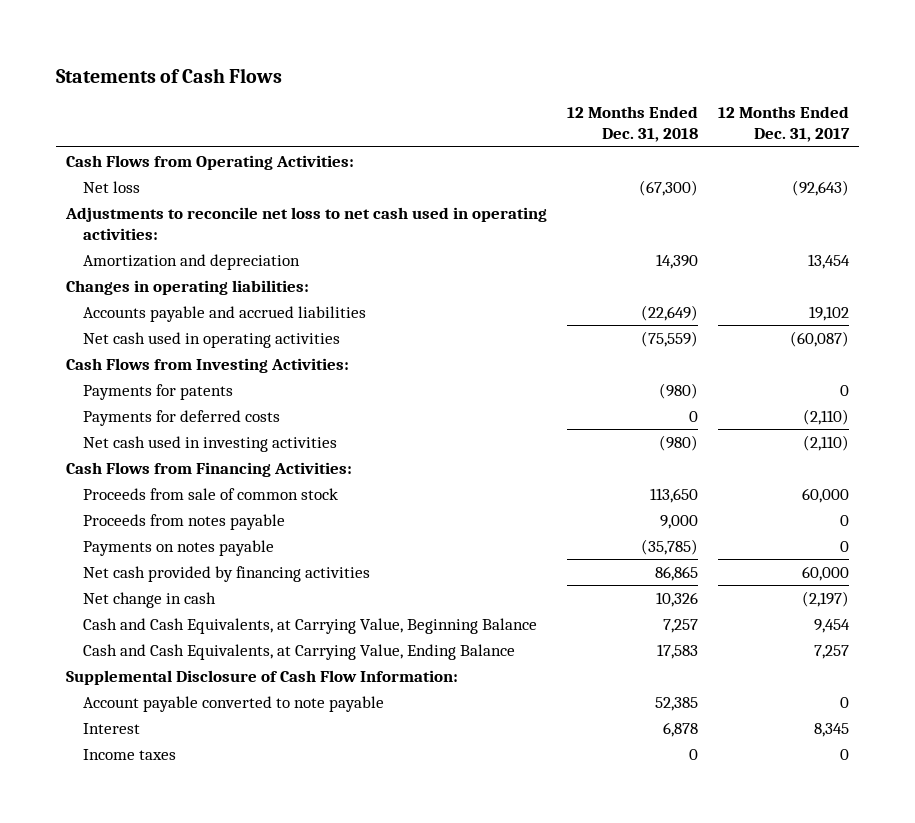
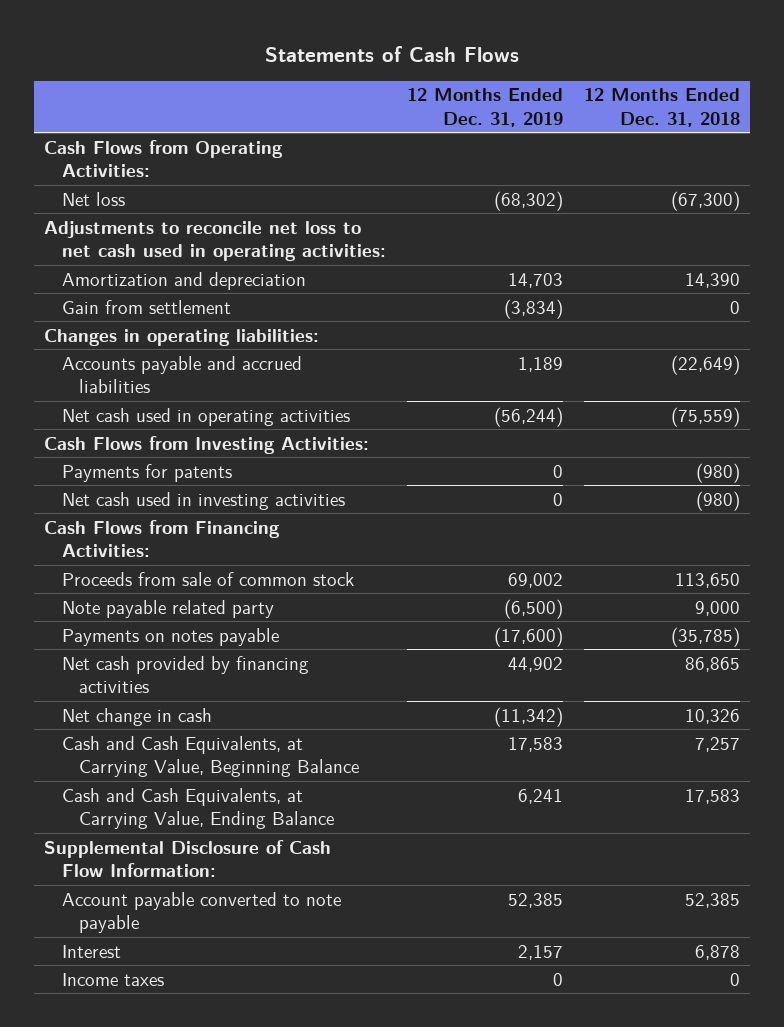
- | 12 Months Ended Dec. 31, 2018 | 12 Months Ended Dec. 31, 2017
+ | 12 Months Ended Dec. 31, 2019 | 12 Months Ended Dec. 31, 2018
+ Gain from settlement | (3,834) | 0
- Payments for deferred costs | 0 | (2,110)
- Proceeds from notes payable | 9,000 | 0
+ Note payable related party | (6,500) | 9,000

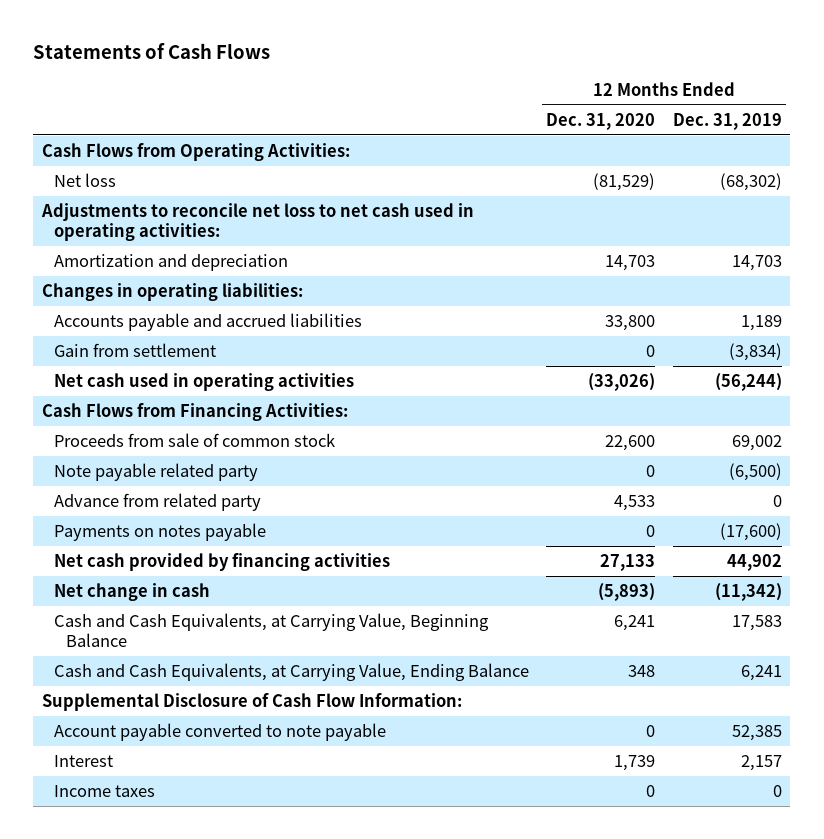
- | 12 Months Ended Dec. 31, 2019 | 12 Months Ended Dec. 31, 2018
+ | 12 Months Ended Dec. 31, 2020 | 12 Months Ended Dec. 31, 2019
moved down: Gain from settlement | 0 | (3,834)
- Cash Flows from Investing Activities:
- Payments for patents | 0 | (980)
- Net cash used in investing activities | 0 | (980)
+ Advance from related party | 4,533 | 0

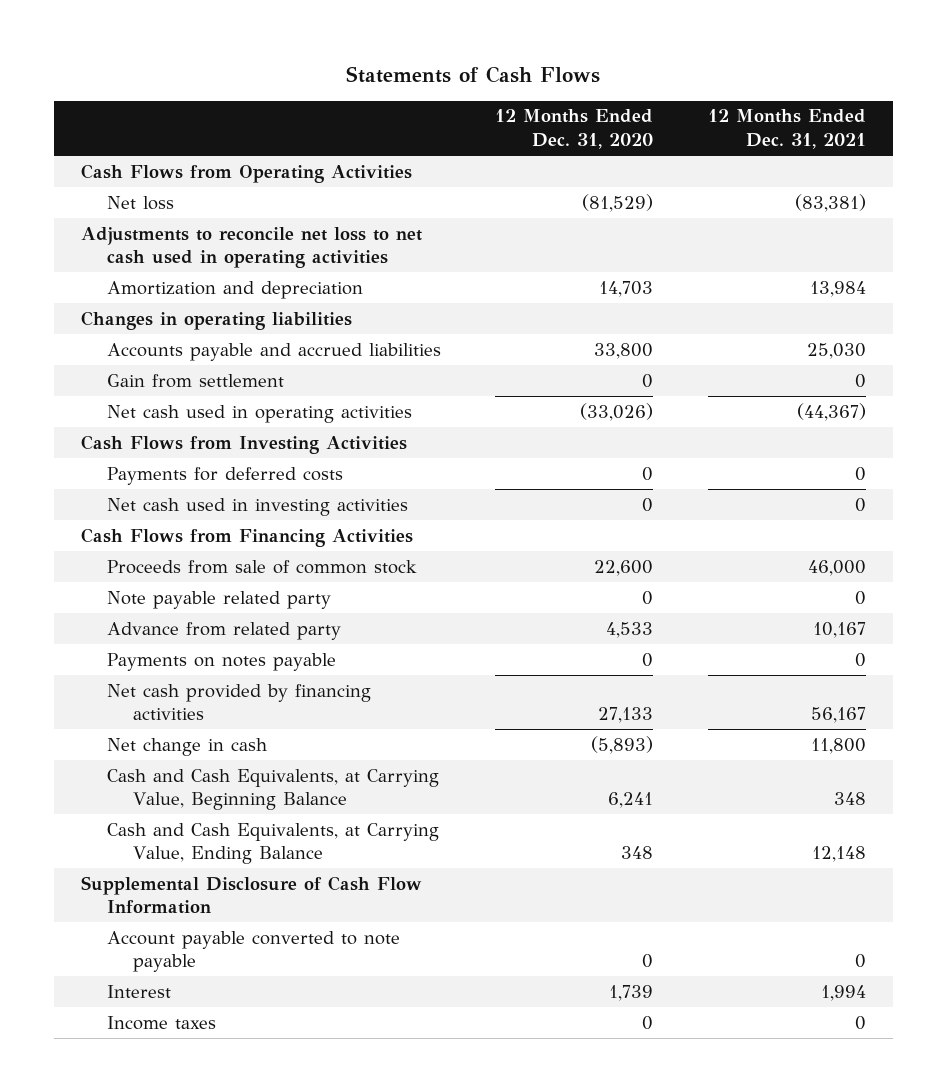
- | 12 Months Ended Dec. 31, 2020 | 12 Months Ended Dec. 31, 2019
+ | 12 Months Ended Dec. 31, 2020 | 12 Months Ended Dec. 31, 2021
- Cash Flows from Operating Activities:
+ Cash Flows from Operating Activities
- Adjustments to reconcile net loss to net cash used in operating activities:
+ Adjustments to reconcile net loss to net cash used in operating activities
- Changes in operating liabilities:
+ Changes in operating liabilities
- Cash Flows from Financing Activities:
+ Cash Flows from Investing Activities
+ Payments for deferred costs | 0 | 0
+ Net cash used in investing activities | 0 | 0
+ Cash Flows from Financing Activities
- Supplemental Disclosure of Cash Flow Information:
+ Supplemental Disclosure of Cash Flow Information

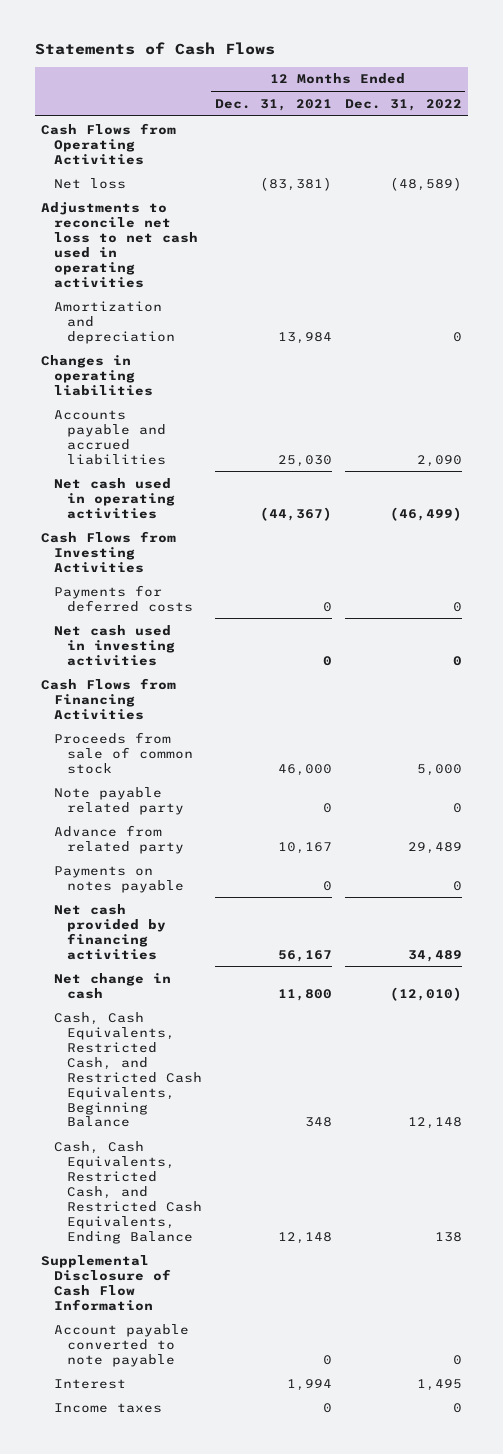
- | 12 Months Ended Dec. 31, 2020 | 12 Months Ended Dec. 31, 2021
+ | 12 Months Ended Dec. 31, 2021 | 12 Months Ended Dec. 31, 2022
- Gain from settlement | 0 | 0
- Cash and Cash Equivalents, at Carrying Value, Beginning Balance | 6,241 | 348
- Cash and Cash Equivalents, at Carrying Value, Ending Balance | 348 | 12,148
+ Cash, Cash Equivalents, Restricted Cash, and Restricted Cash Equivalents, Beginning Balance | 348 | 12,148
+ Cash, Cash Equivalents, Restricted Cash, and Restricted Cash Equivalents, Ending Balance | 12,148 | 138

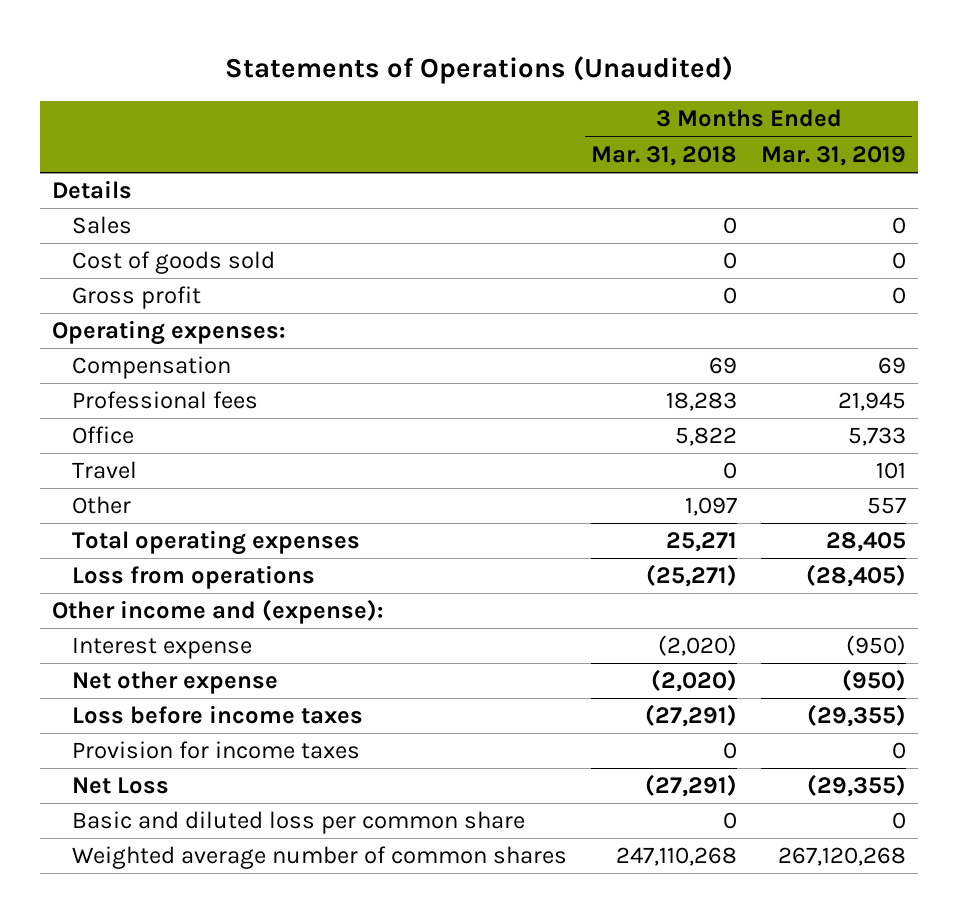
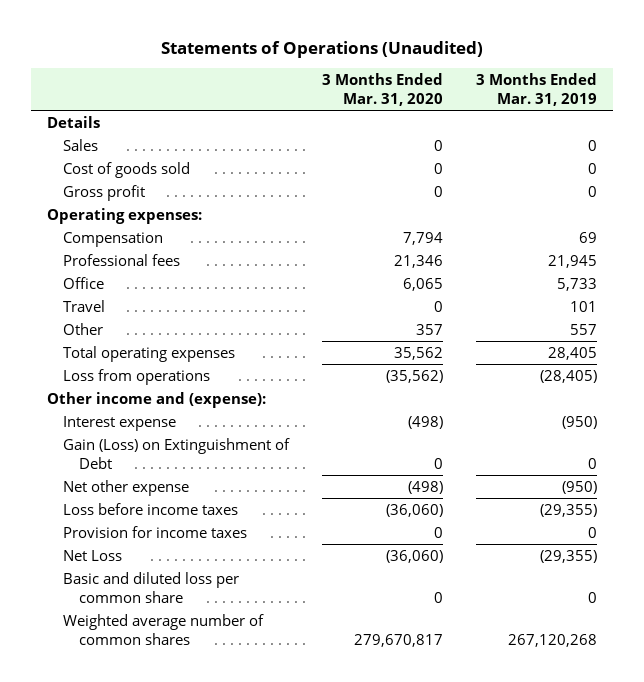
- | 3 Months Ended Mar. 31, 2018 | 3 Months Ended Mar. 31, 2019
+ | 3 Months Ended Mar. 31, 2020 | 3 Months Ended Mar. 31, 2019
+ Gain (Loss) on Extinguishment of Debt | 0 | 0

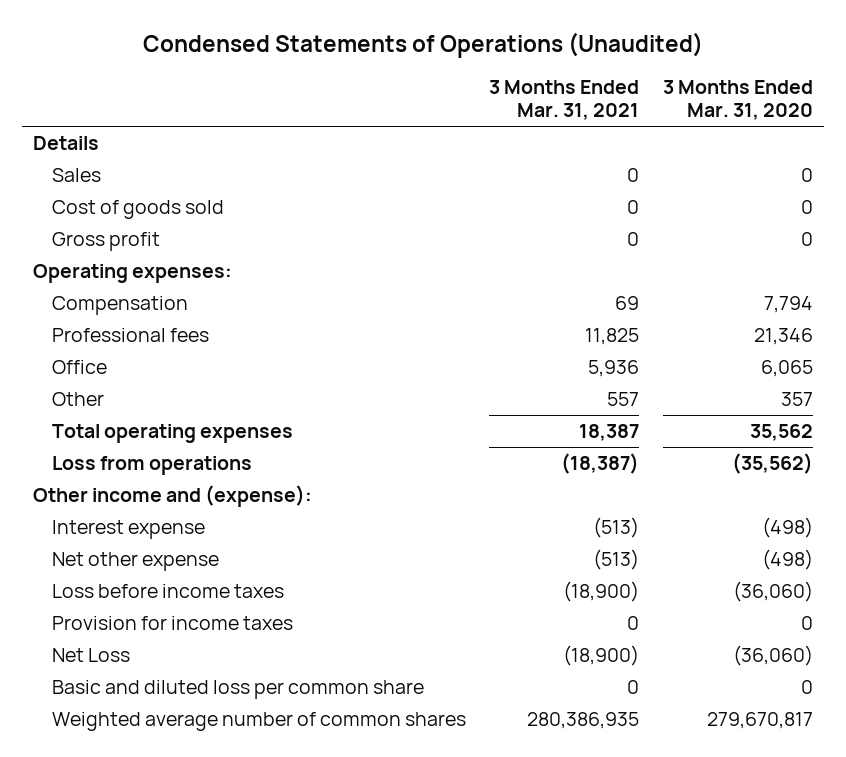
- Statements of Operations (Unaudited)
+ Condensed Statements of Operations (Unaudited)
- | 3 Months Ended Mar. 31, 2020 | 3 Months Ended Mar. 31, 2019
+ | 3 Months Ended Mar. 31, 2021 | 3 Months Ended Mar. 31, 2020
- Travel | 0 | 101
- Gain (Loss) on Extinguishment of Debt | 0 | 0

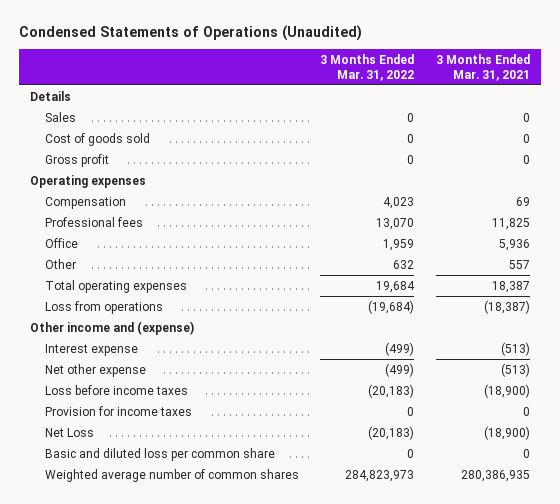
- | 3 Months Ended Mar. 31, 2021 | 3 Months Ended Mar. 31, 2020
+ | 3 Months Ended Mar. 31, 2022 | 3 Months Ended Mar. 31, 2021
- Operating expenses:
+ Operating expenses
- Other income and (expense):
+ Other income and (expense)

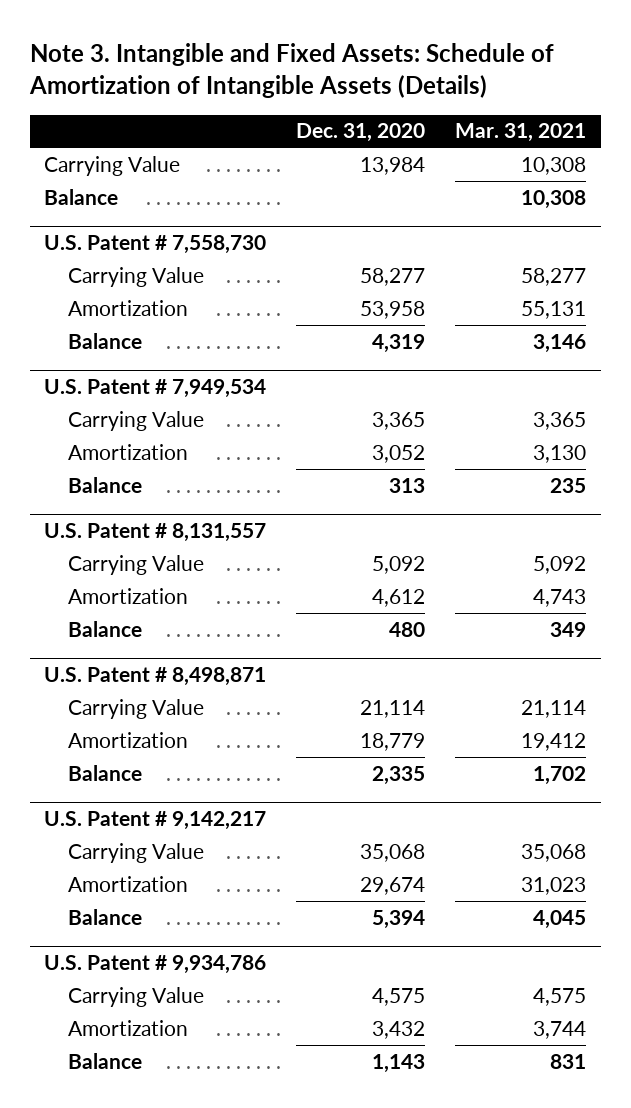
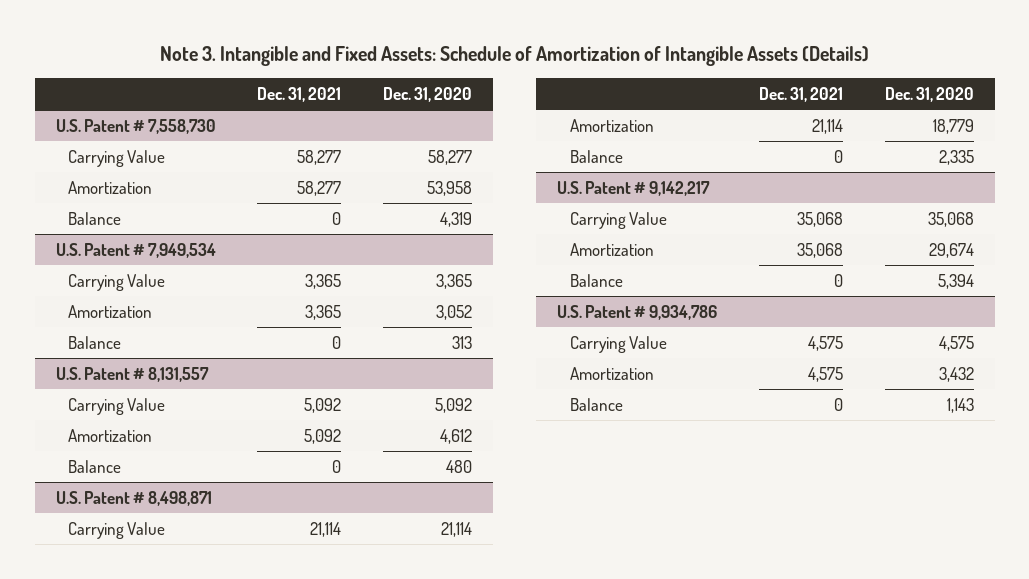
- | Dec. 31, 2020 | Mar. 31, 2021
+ | Dec. 31, 2021 | Dec. 31, 2020
- Carrying Value | 13,984 | 10,308
- Balance | | 10,308

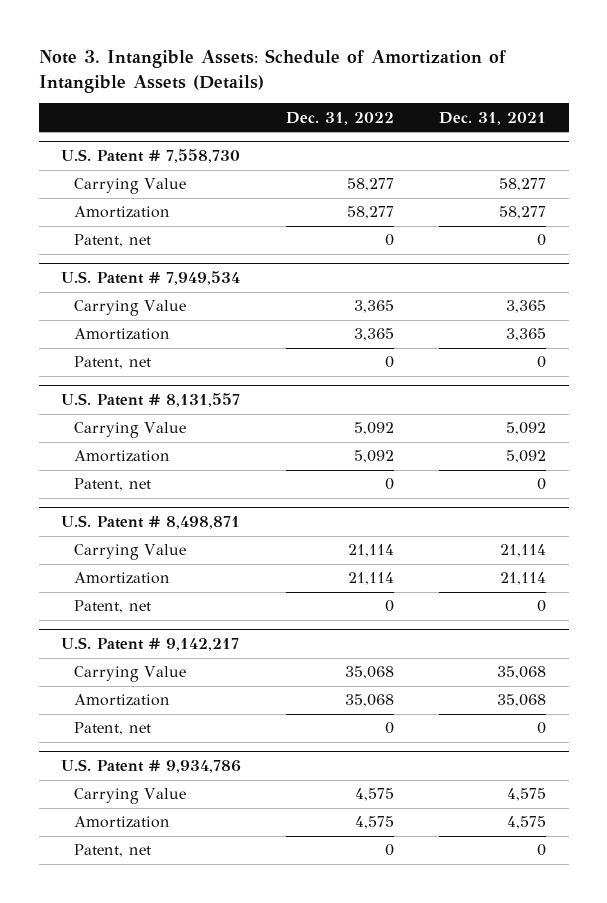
- Note 3. Intangible and Fixed Assets: Schedule of Amortization of Intangible Assets (Details)
+ Note 3. Intangible Assets: Schedule of Amortization of Intangible Assets (Details)
- | Dec. 31, 2021 | Dec. 31, 2020
+ | Dec. 31, 2022 | Dec. 31, 2021
@ U.S. Patent # 7,558,730
- Balance | 0 | 4,319
+ Patent, net | 0 | 0
@ U.S. Patent # 7,949,534
- Balance | 0 | 313
+ Patent, net | 0 | 0
@ U.S. Patent # 8,131,557
- Balance | 0 | 480
+ Patent, net | 0 | 0
@ U.S. Patent # 8,498,871
- Balance | 0 | 2,335
+ Patent, net | 0 | 0
@ U.S. Patent # 9,142,217
- Balance | 0 | 5,394
+ Patent, net | 0 | 0
@ U.S. Patent # 9,934,786
- Balance | 0 | 1,143
+ Patent, net | 0 | 0

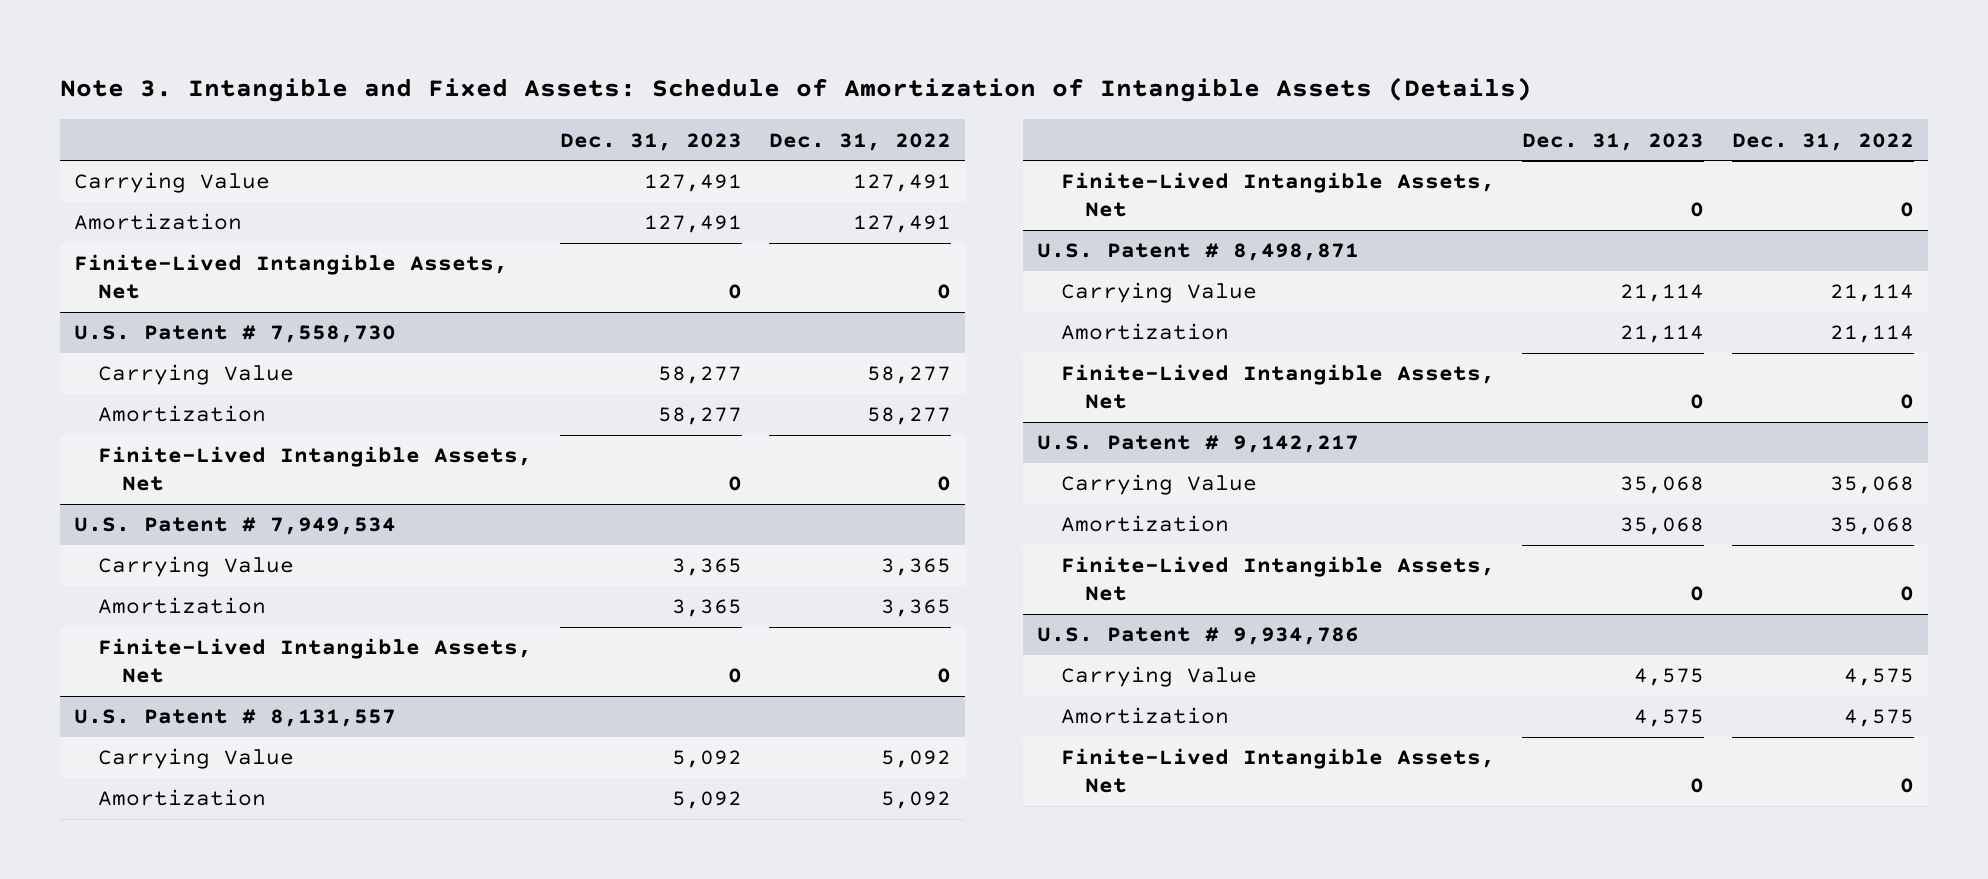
- Note 3. Intangible Assets: Schedule of Amortization of Intangible Assets (Details)
+ Note 3. Intangible and Fixed Assets: Schedule of Amortization of Intangible Assets (Details)
- | Dec. 31, 2022 | Dec. 31, 2021
+ | Dec. 31, 2023 | Dec. 31, 2022
+ Carrying Value | 127,491 | 127,491
+ Amortization | 127,491 | 127,491
+ Finite-Lived Intangible Assets, Net | 0 | 0
@ U.S. Patent # 7,558,730
- Patent, net | 0 | 0
+ Finite-Lived Intangible Assets, Net | 0 | 0
@ U.S. Patent # 7,949,534
- Patent, net | 0 | 0
+ Finite-Lived Intangible Assets, Net | 0 | 0
@ U.S. Patent # 8,131,557
- Patent, net | 0 | 0
+ Finite-Lived Intangible Assets, Net | 0 | 0
@ U.S. Patent # 8,498,871
- Patent, net | 0 | 0
+ Finite-Lived Intangible Assets, Net | 0 | 0
@ U.S. Patent # 9,142,217
- Patent, net | 0 | 0
+ Finite-Lived Intangible Assets, Net | 0 | 0
@ U.S. Patent # 9,934,786
- Patent, net | 0 | 0
+ Finite-Lived Intangible Assets, Net | 0 | 0

